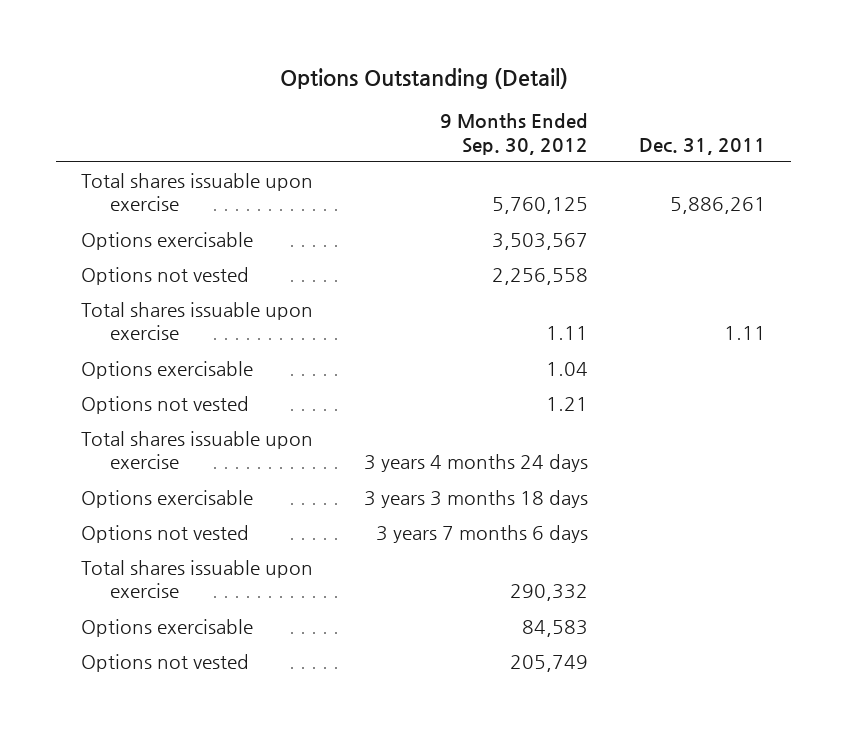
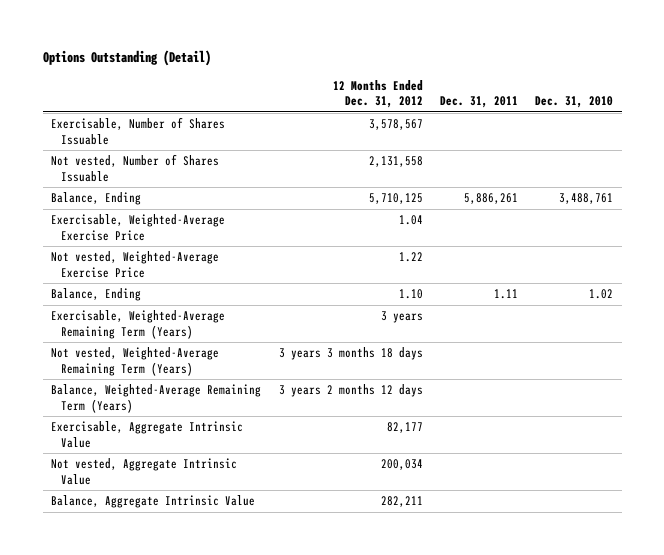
- | 9 Months Ended Sep. 30, 2012 | Dec. 31, 2011
+ | 12 Months Ended Dec. 31, 2012 | Dec. 31, 2011 | Dec. 31, 2010
- Total shares issuable upon exercise | 5,760,125 | 5,886,261
- Options exercisable | 3,503,567 |
- Options not vested | 2,256,558 |
- Total shares issuable upon exercise | 1.11 | 1.11
- Options exercisable | 1.04 |
- Options not vested | 1.21 |
- Total shares issuable upon exercise | 3 years 4 months 24 days |
- Options exercisable | 3 years 3 months 18 days |
- Options not vested | 3 years 7 months 6 days |
- Total shares issuable upon exercise | 290,332 |
- Options exercisable | 84,583 |
- Options not vested | 205,749 |
+ Exercisable, Number of Shares Issuable | 3,578,567 | |
+ Not vested, Number of Shares Issuable | 2,131,558 | |
+ Balance, Ending | 5,710,125 | 5,886,261 | 3,488,761
+ Exercisable, Weighted-Average Exercise Price | 1.04 | |
+ Not vested, Weighted-Average Exercise Price | 1.22 | |
+ Balance, Ending | 1.10 | 1.11 | 1.02
+ Exercisable, Weighted-Average Remaining Term (Years) | 3 years | |
+ Not vested, Weighted-Average Remaining Term (Years) | 3 years 3 months 18 days | |
+ Balance, Weighted-Average Remaining Term (Years) | 3 years 2 months 12 days | |
+ Exercisable, Aggregate Intrinsic Value | 82,177 | |
+ Not vested, Aggregate Intrinsic Value | 200,034 | |
+ Balance, Aggregate Intrinsic Value | 282,211 | |

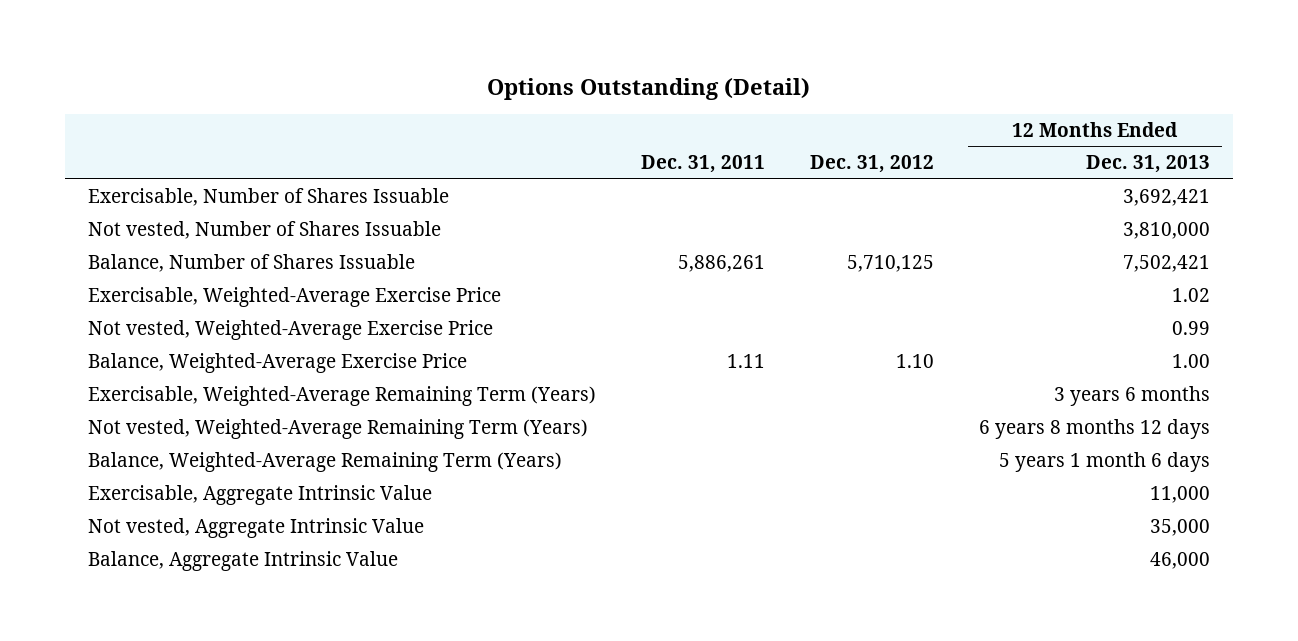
- | 12 Months Ended Dec. 31, 2012 | Dec. 31, 2011 | Dec. 31, 2010
+ | Dec. 31, 2011 | Dec. 31, 2012 | 12 Months Ended Dec. 31, 2013
- Balance, Ending | 5,710,125 | 5,886,261 | 3,488,761
+ Balance, Number of Shares Issuable | 5,886,261 | 5,710,125 | 7,502,421
- Balance, Ending | 1.10 | 1.11 | 1.02
+ Balance, Weighted-Average Exercise Price | 1.11 | 1.10 | 1.00

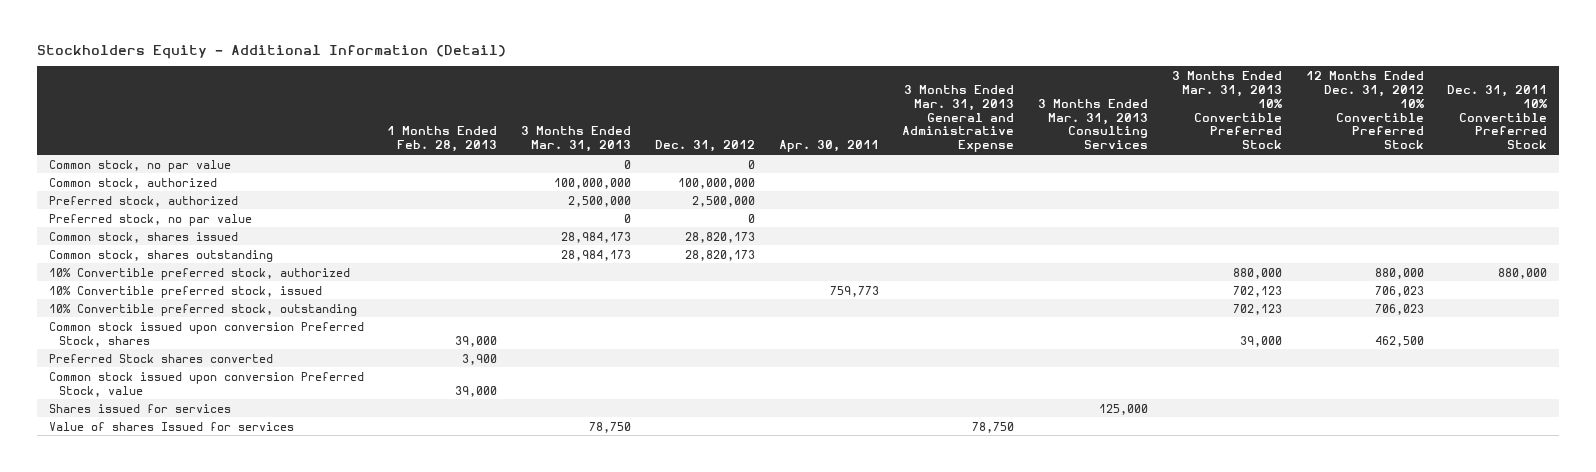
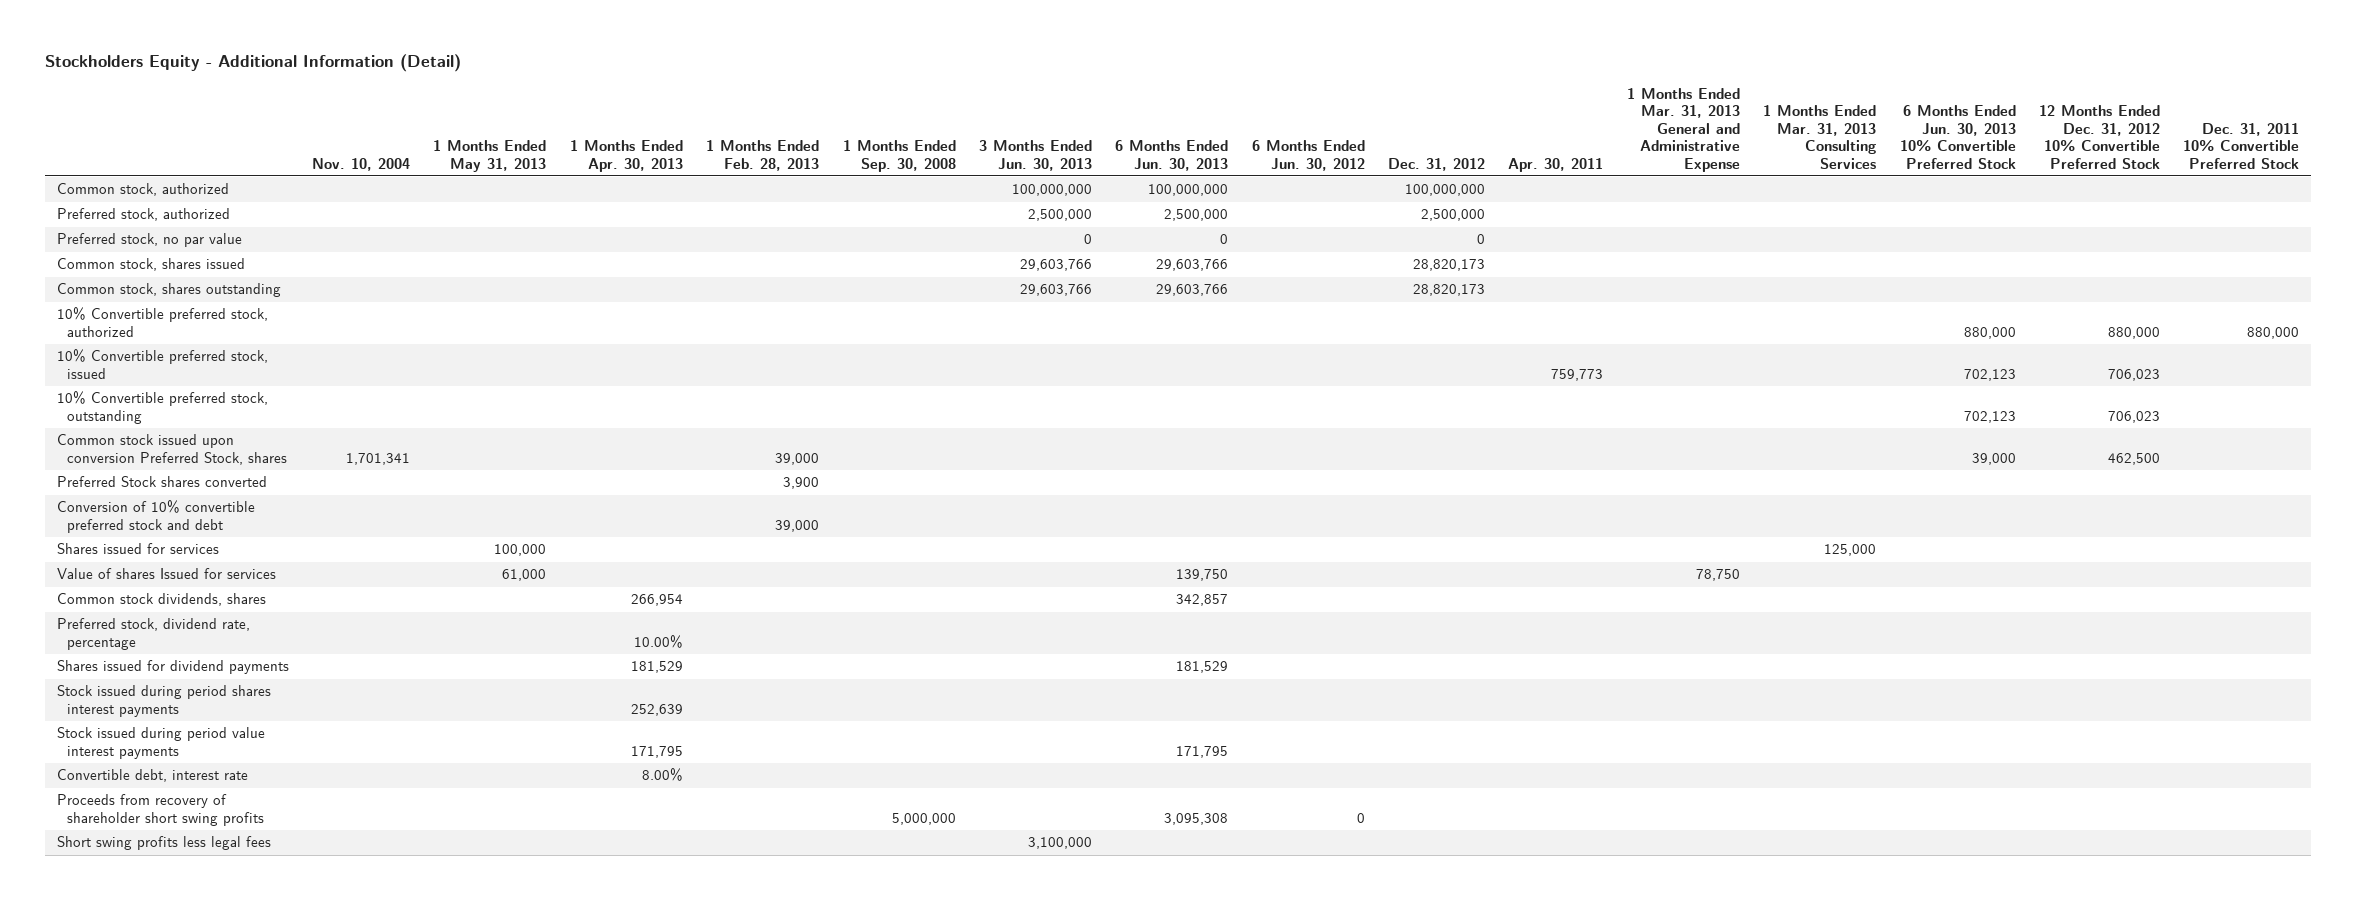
- | 1 Months Ended Feb. 28, 2013 | 3 Months Ended Mar. 31, 2013 | Dec. 31, 2012 | Apr. 30, 2011 | 3 Months Ended Mar. 31, 2013 General and Administrative Expense | 3 Months Ended Mar. 31, 2013 Consulting Services | 3 Months Ended Mar. 31, 2013 10% Convertible Preferred Stock | 12 Months Ended Dec. 31, 2012 10% Convertible Preferred Stock | Dec. 31, 2011 10% Convertible Preferred Stock
+ | Nov. 10, 2004 | 1 Months Ended May 31, 2013 | 1 Months Ended Apr. 30, 2013 | 1 Months Ended Feb. 28, 2013 | 1 Months Ended Sep. 30, 2008 | 3 Months Ended Jun. 30, 2013 | 6 Months Ended Jun. 30, 2013 | 6 Months Ended Jun. 30, 2012 | Dec. 31, 2012 | Apr. 30, 2011 | 1 Months Ended Mar. 31, 2013 General and Administrative Expense | 1 Months Ended Mar. 31, 2013 Consulting Services | 6 Months Ended Jun. 30, 2013 10% Convertible Preferred Stock | 12 Months Ended Dec. 31, 2012 10% Convertible Preferred Stock | Dec. 31, 2011 10% Convertible Preferred Stock
- Common stock, no par value | | 0 | 0 | | | | | |
- Common stock issued upon conversion Preferred Stock, value | 39,000 | | | | | | | |
+ Conversion of 10% convertible preferred stock and debt | | | | 39,000 | | | | | | | | | | |
+ Common stock dividends, shares | | | 266,954 | | | | 342,857 | | | | | | | |
+ Preferred stock, dividend rate, percentage | | | 10.00% | | | | | | | | | | | |
+ Shares issued for dividend payments | | | 181,529 | | | | 181,529 | | | | | | | |
+ Stock issued during period shares interest payments | | | 252,639 | | | | | | | | | | | |
+ Stock issued during period value interest payments | | | 171,795 | | | | 171,795 | | | | | | | |
+ Convertible debt, interest rate | | | 8.00% | | | | | | | | | | | |
+ Proceeds from recovery of shareholder short swing profits | | | | | 5,000,000 | | 3,095,308 | 0 | | | | | | |
+ Short swing profits less legal fees | | | | | | 3,100,000 | | | | | | | | |

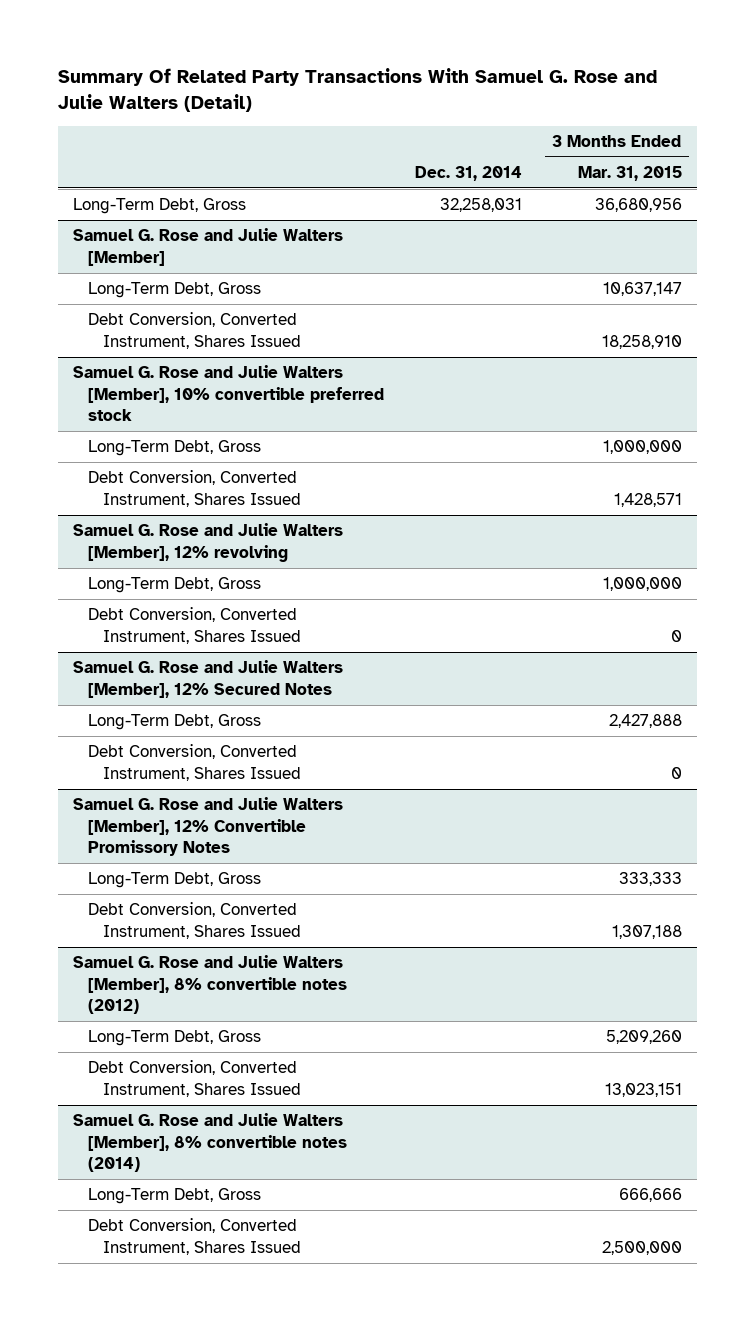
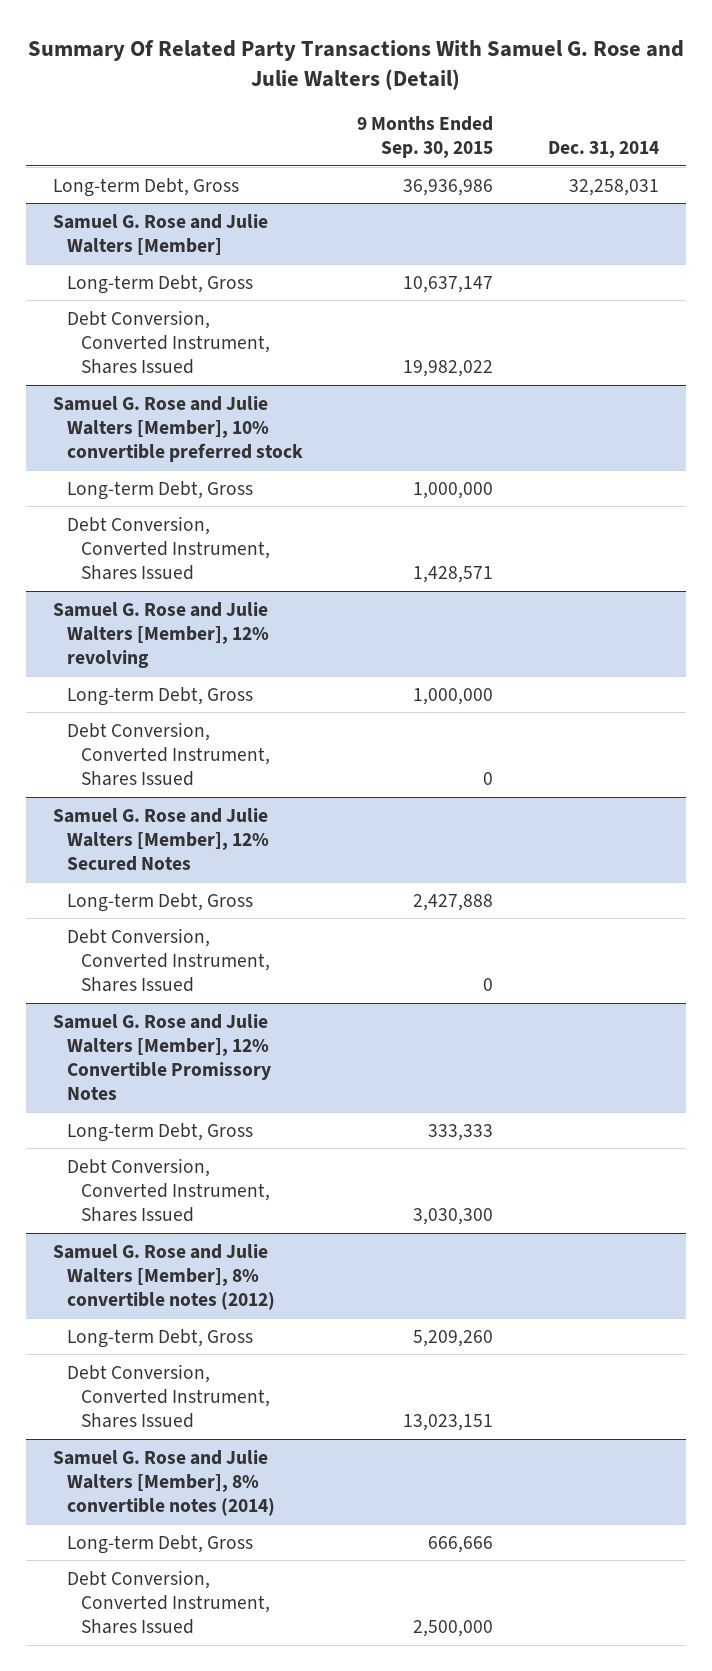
- | Dec. 31, 2014 | 3 Months Ended Mar. 31, 2015
+ | 9 Months Ended Sep. 30, 2015 | Dec. 31, 2014
- Long-Term Debt, Gross | 32,258,031 | 36,680,956
+ Long-term Debt, Gross | 36,936,986 | 32,258,031
@ Samuel G. Rose and Julie Walters [Member]
- Long-Term Debt, Gross | | 10,637,147
+ Long-term Debt, Gross | 10,637,147 |
@ Samuel G. Rose and Julie Walters [Member], 10% convertible preferred stock
- Long-Term Debt, Gross | | 1,000,000
+ Long-term Debt, Gross | 1,000,000 |
@ Samuel G. Rose and Julie Walters [Member], 12% revolving
- Long-Term Debt, Gross | | 1,000,000
+ Long-term Debt, Gross | 1,000,000 |
@ Samuel G. Rose and Julie Walters [Member], 12% Secured Notes
- Long-Term Debt, Gross | | 2,427,888
+ Long-term Debt, Gross | 2,427,888 |
@ Samuel G. Rose and Julie Walters [Member], 12% Convertible Promissory Notes
- Long-Term Debt, Gross | | 333,333
+ Long-term Debt, Gross | 333,333 |
@ Samuel G. Rose and Julie Walters [Member], 8% convertible notes (2012)
- Long-Term Debt, Gross | | 5,209,260
+ Long-term Debt, Gross | 5,209,260 |
@ Samuel G. Rose and Julie Walters [Member], 8% convertible notes (2014)
- Long-Term Debt, Gross | | 666,666
+ Long-term Debt, Gross | 666,666 |

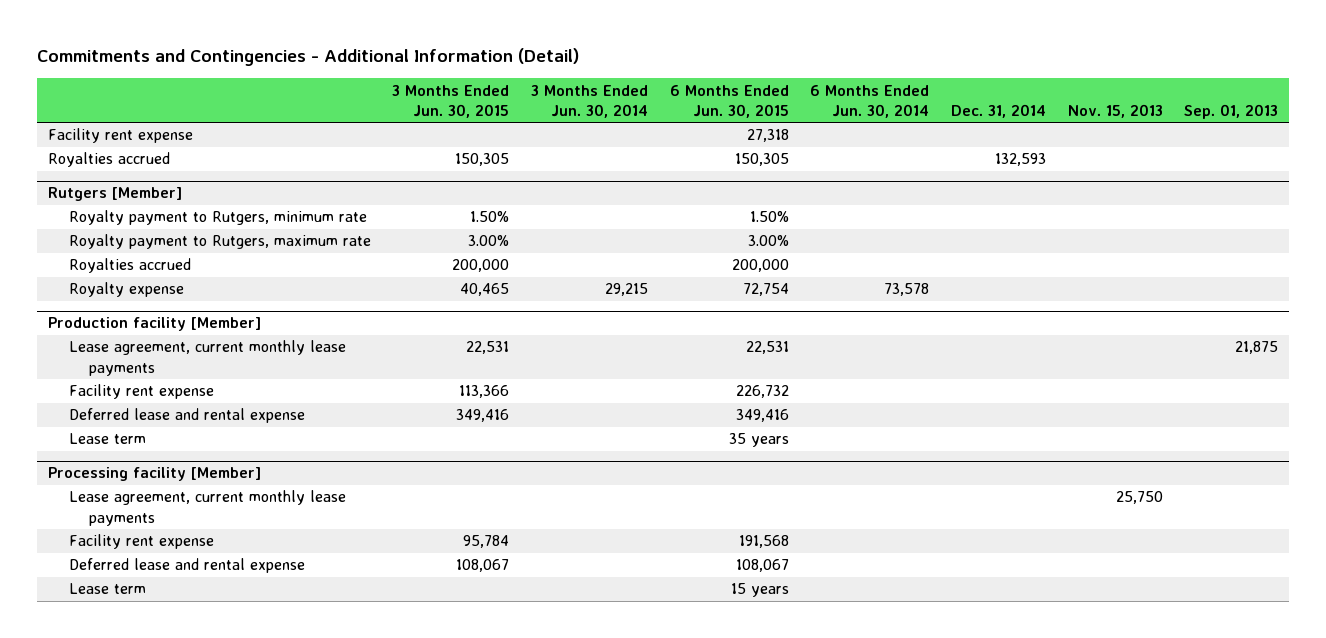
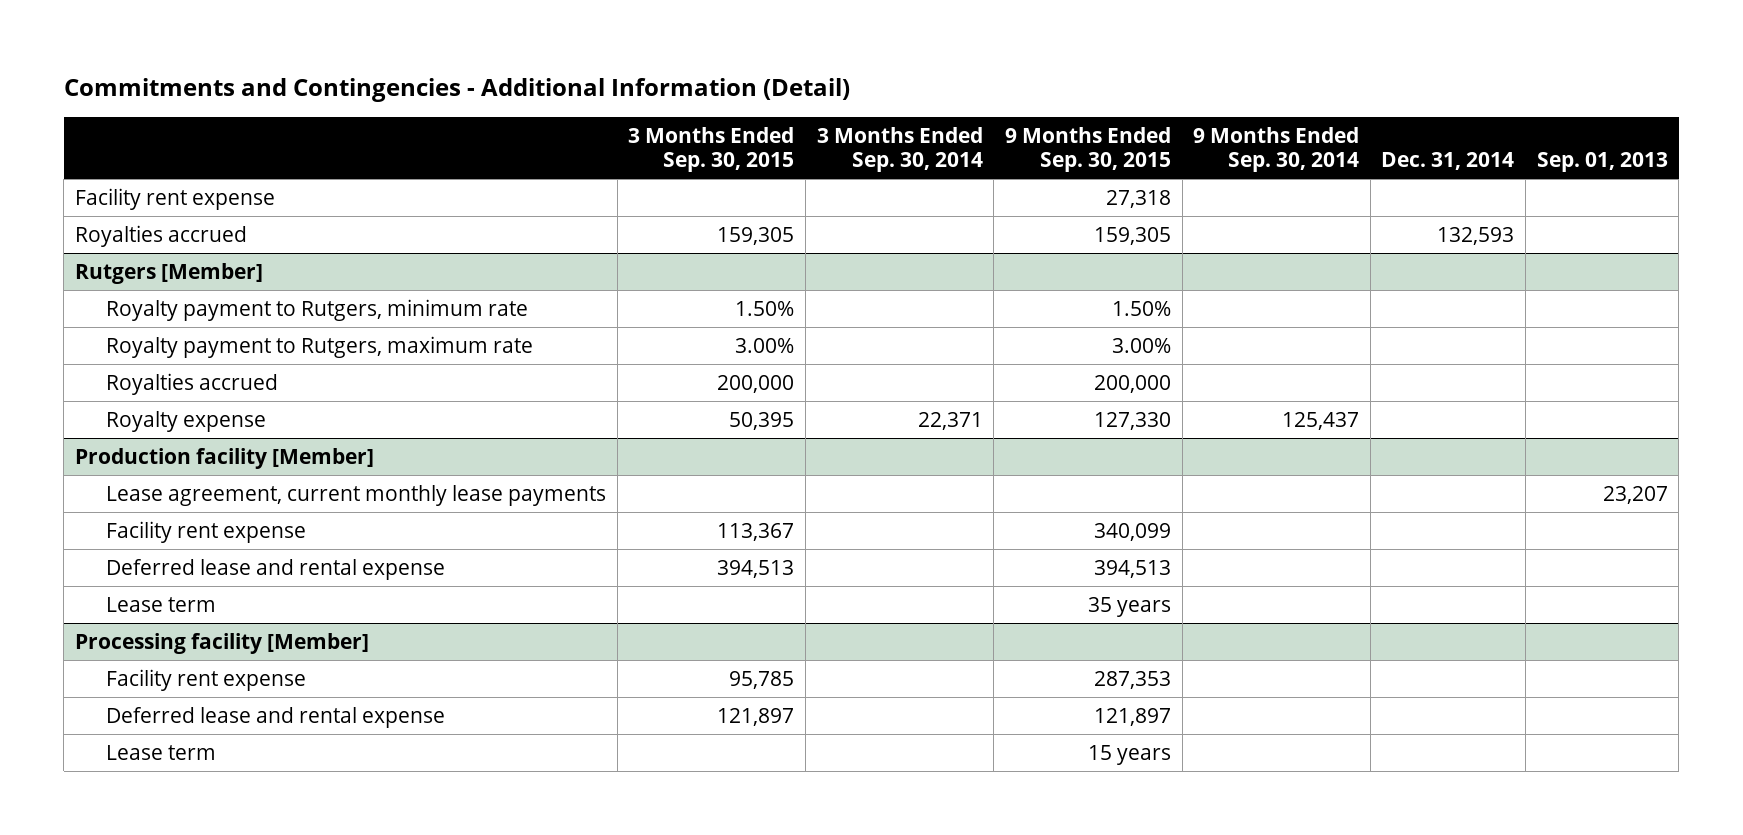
- | 3 Months Ended Jun. 30, 2015 | 3 Months Ended Jun. 30, 2014 | 6 Months Ended Jun. 30, 2015 | 6 Months Ended Jun. 30, 2014 | Dec. 31, 2014 | Nov. 15, 2013 | Sep. 01, 2013
+ | 3 Months Ended Sep. 30, 2015 | 3 Months Ended Sep. 30, 2014 | 9 Months Ended Sep. 30, 2015 | 9 Months Ended Sep. 30, 2014 | Dec. 31, 2014 | Sep. 01, 2013
@ Production facility [Member]
- Lease agreement, current monthly lease payments | 22,531 | | 22,531 | | | | 21,875
+ Lease agreement, current monthly lease payments | | | | | | 23,207
@ Processing facility [Member]
- Lease agreement, current monthly lease payments | | | | | | 25,750 |

